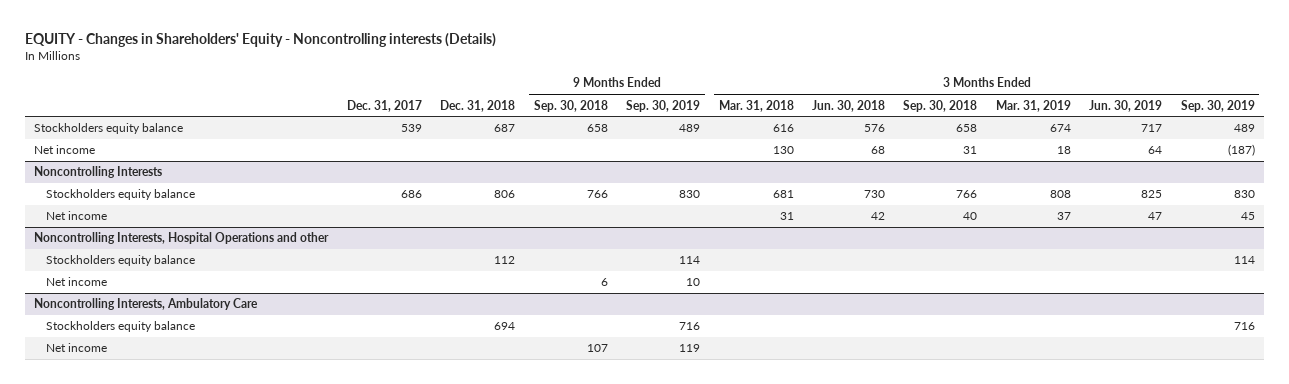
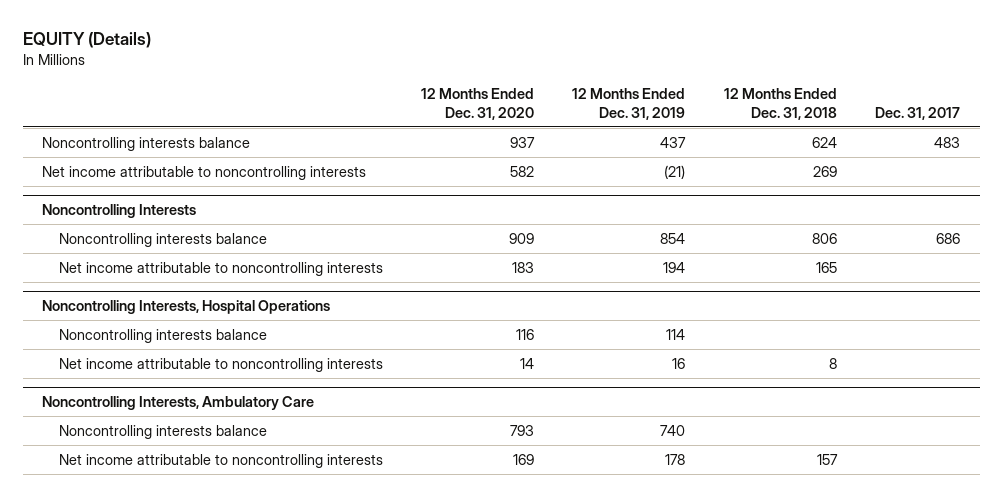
- EQUITY - Changes in Shareholders' Equity - Noncontrolling interests (Details)
+ EQUITY (Details)
- | Dec. 31, 2017 | Dec. 31, 2018 | 9 Months Ended Sep. 30, 2018 | 9 Months Ended Sep. 30, 2019 | 3 Months Ended Mar. 31, 2018 | 3 Months Ended Jun. 30, 2018 | 3 Months Ended Sep. 30, 2018 | 3 Months Ended Mar. 31, 2019 | 3 Months Ended Jun. 30, 2019 | 3 Months Ended Sep. 30, 2019
+ | 12 Months Ended Dec. 31, 2020 | 12 Months Ended Dec. 31, 2019 | 12 Months Ended Dec. 31, 2018 | Dec. 31, 2017
- Stockholders equity balance | 539 | 687 | 658 | 489 | 616 | 576 | 658 | 674 | 717 | 489
- Net income | | | | | 130 | 68 | 31 | 18 | 64 | (187)
+ Noncontrolling interests balance | 937 | 437 | 624 | 483
+ Net income attributable to noncontrolling interests | 582 | (21) | 269 |
@ Noncontrolling Interests
- Stockholders equity balance | 686 | 806 | 766 | 830 | 681 | 730 | 766 | 808 | 825 | 830
- Net income | | | | | 31 | 42 | 40 | 37 | 47 | 45
- Noncontrolling Interests, Hospital Operations and other
- Stockholders equity balance | | 112 | | 114 | | | | | | 114
- Net income | | | 6 | 10 | | | | | |
@ Noncontrolling Interests
+ Noncontrolling interests balance | 909 | 854 | 806 | 686
+ Net income attributable to noncontrolling interests | 183 | 194 | 165 |
+ Noncontrolling Interests, Hospital Operations
+ Noncontrolling interests balance | 116 | 114 | |
+ Net income attributable to noncontrolling interests | 14 | 16 | 8 |
@ Noncontrolling Interests, Ambulatory Care
- Stockholders equity balance | | 694 | | 716 | | | | | | 716
- Net income | | | 107 | 119 | | | | | |
+ Noncontrolling interests balance | 793 | 740 | |
+ Net income attributable to noncontrolling interests | 169 | 178 | 157 |

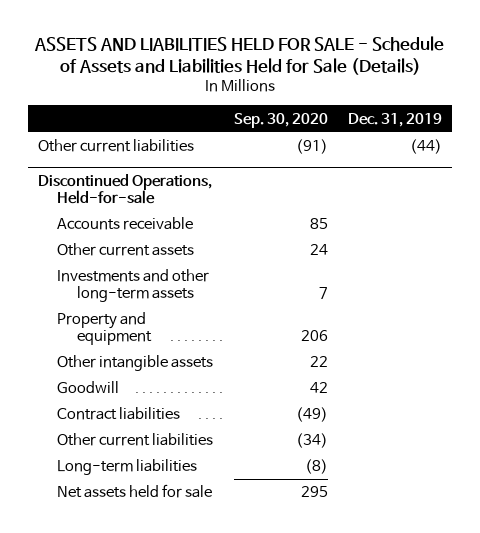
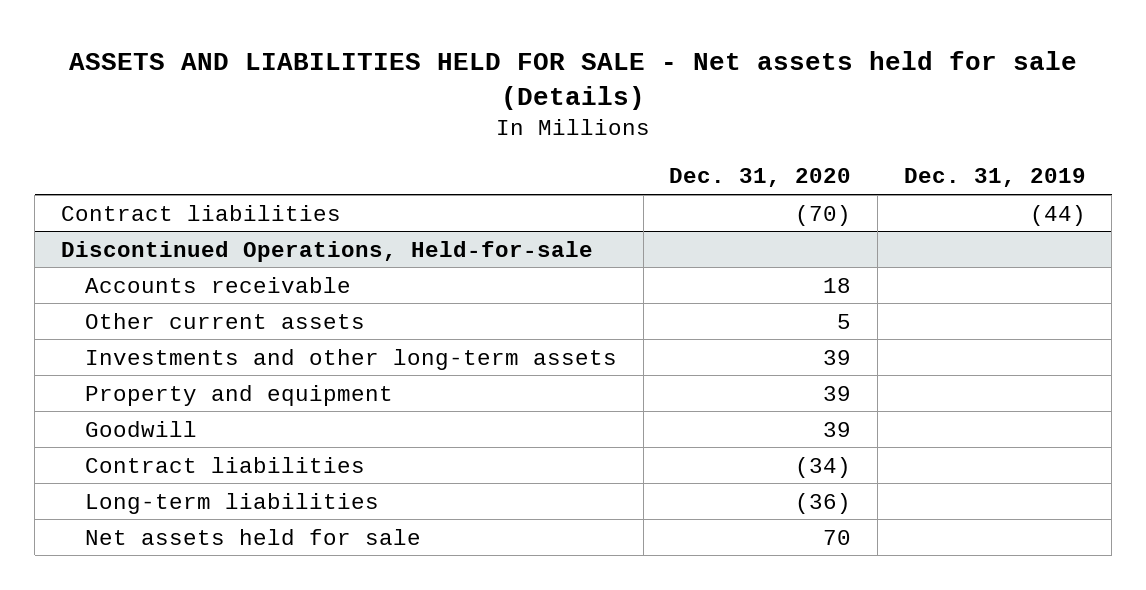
- ASSETS AND LIABILITIES HELD FOR SALE - Schedule of Assets and Liabilities Held for Sale (Details)
+ ASSETS AND LIABILITIES HELD FOR SALE - Net assets held for sale (Details)
- | Sep. 30, 2020 | Dec. 31, 2019
+ | Dec. 31, 2020 | Dec. 31, 2019
- Other current liabilities | (91) | (44)
+ Contract liabilities | (70) | (44)
@ Discontinued Operations, Held-for-sale
- Other intangible assets | 22 |
- Other current liabilities | (34) |

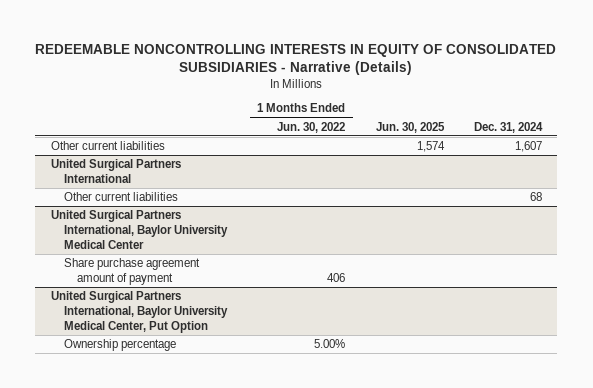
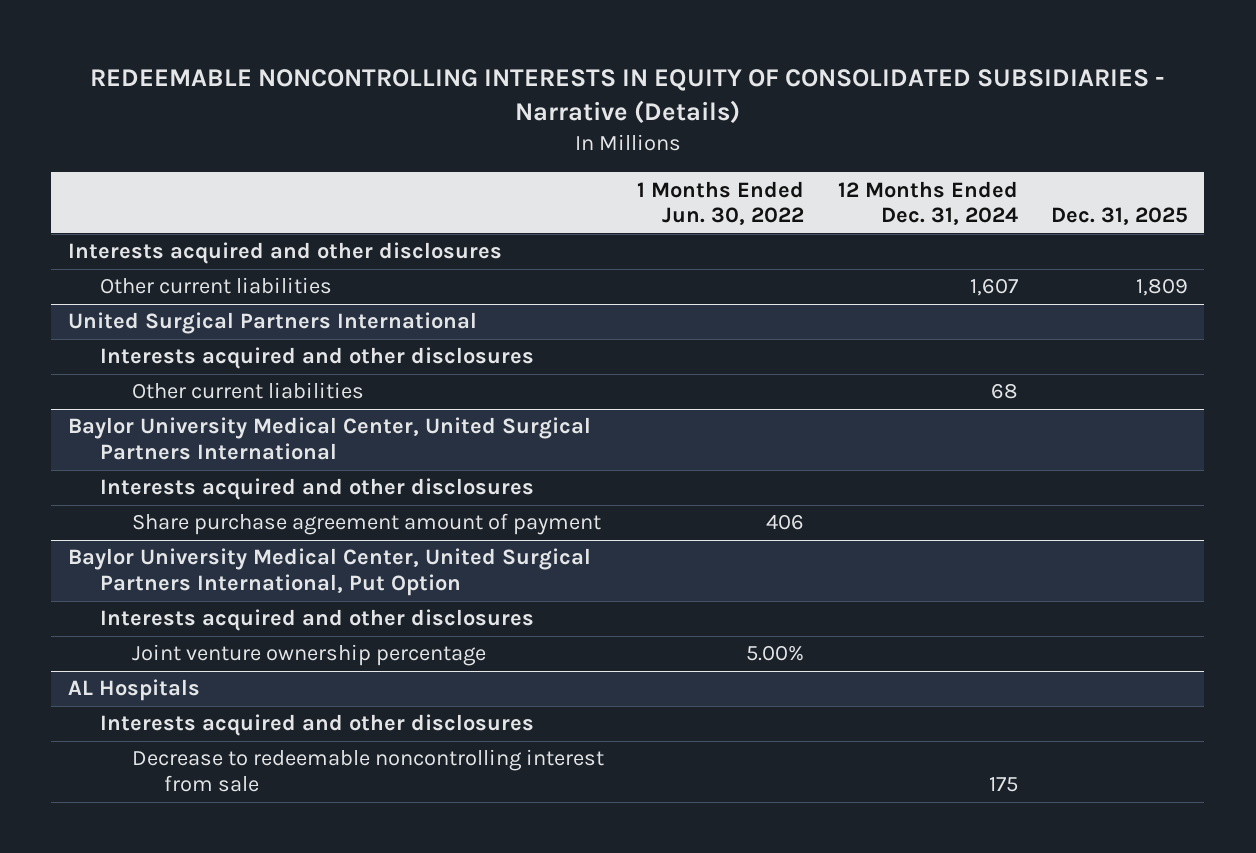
- | 1 Months Ended Jun. 30, 2022 | Jun. 30, 2025 | Dec. 31, 2024
+ | 1 Months Ended Jun. 30, 2022 | 12 Months Ended Dec. 31, 2024 | Dec. 31, 2025
+ Interests acquired and other disclosures
@ United Surgical Partners International
+ Interests acquired and other disclosures
- United Surgical Partners International, Baylor University Medical Center
+ Baylor University Medical Center, United Surgical Partners International
+ Interests acquired and other disclosures
- United Surgical Partners International, Baylor University Medical Center, Put Option
- Ownership percentage | 5.00% | |
+ Baylor University Medical Center, United Surgical Partners International, Put Option
+ Interests acquired and other disclosures
+ Joint venture ownership percentage | 5.00% | |
+ AL Hospitals
+ Interests acquired and other disclosures
+ Decrease to redeemable noncontrolling interest from sale | | 175 |

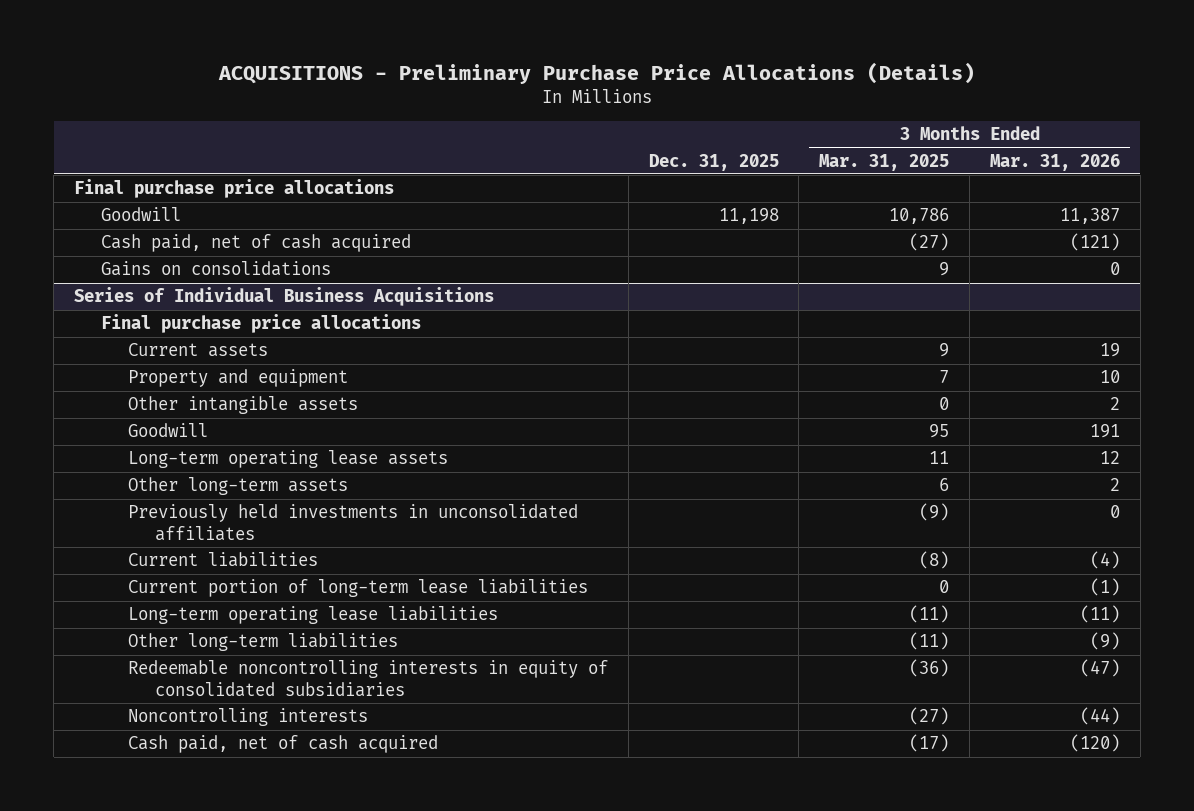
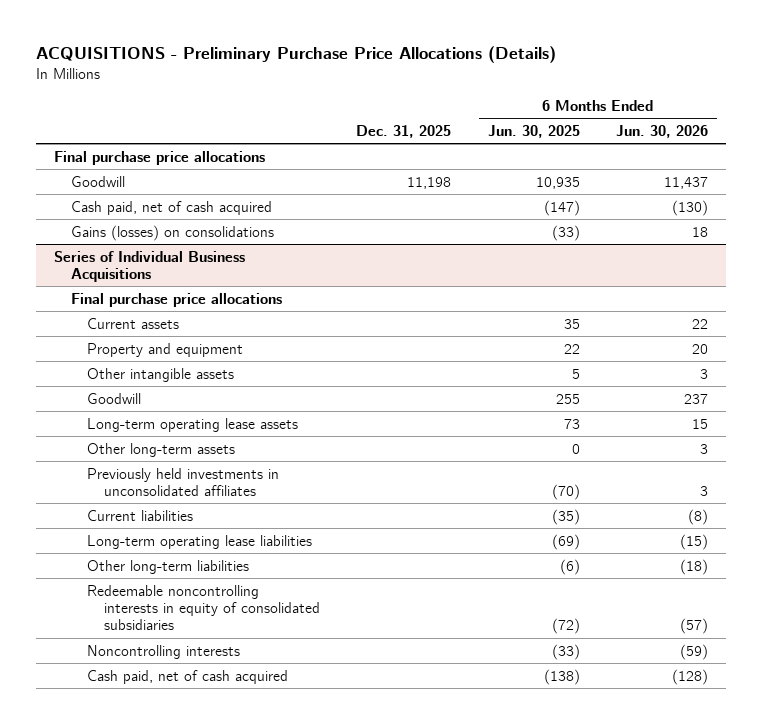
- | Dec. 31, 2025 | 3 Months Ended Mar. 31, 2025 | 3 Months Ended Mar. 31, 2026
+ | Dec. 31, 2025 | 6 Months Ended Jun. 30, 2025 | 6 Months Ended Jun. 30, 2026
- Gains on consolidations | | 9 | 0
+ Gains (losses) on consolidations | | (33) | 18
@ Series of Individual Business Acquisitions
- Current portion of long-term lease liabilities | | 0 | (1)

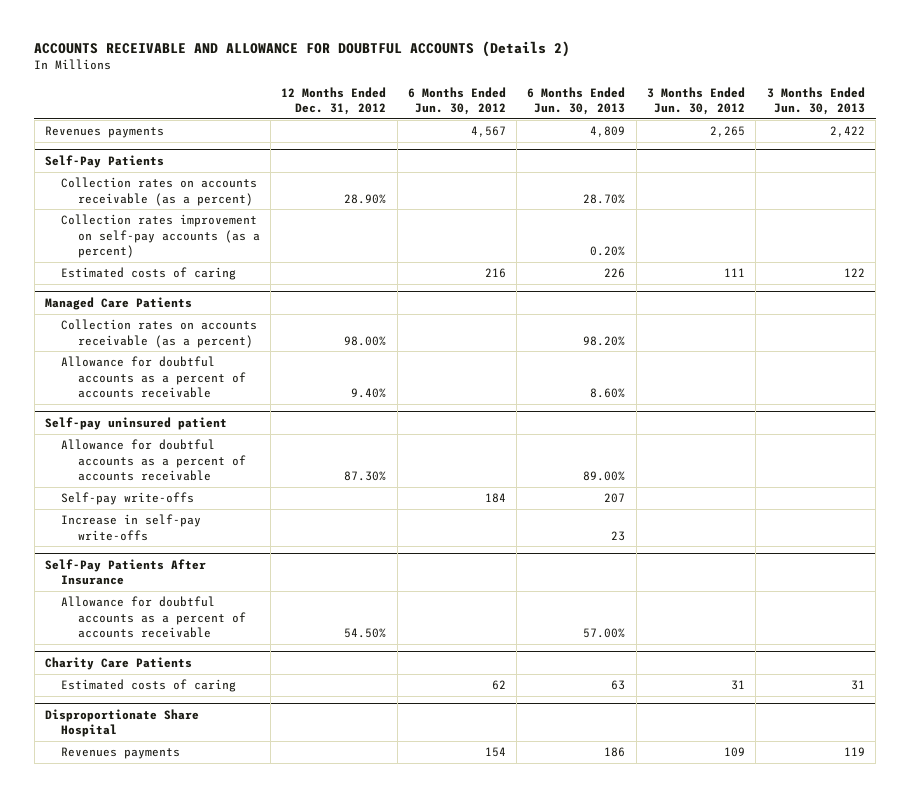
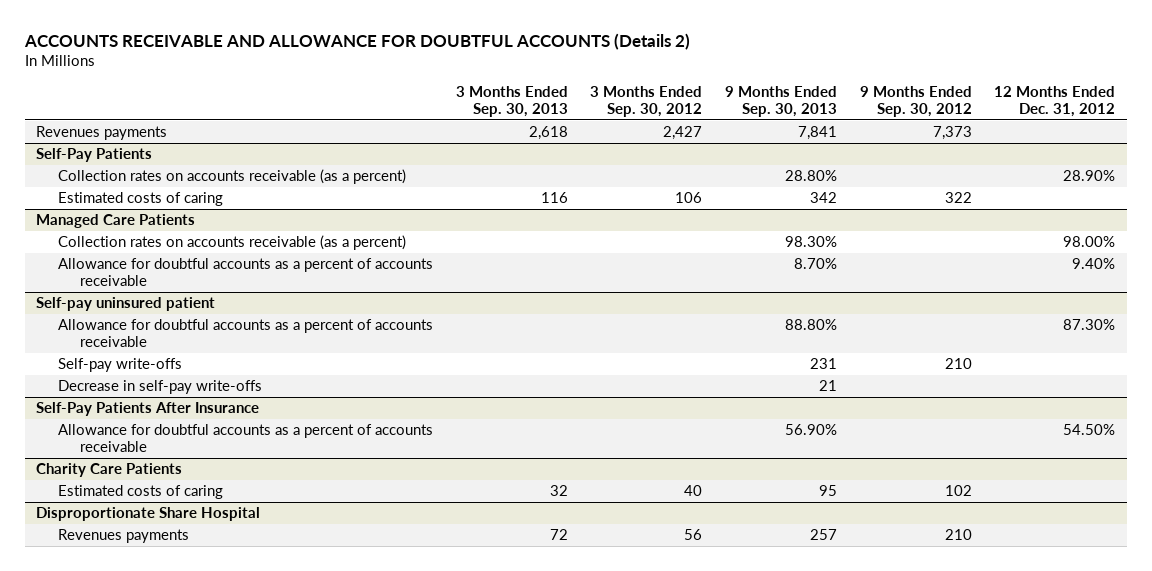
- | 12 Months Ended Dec. 31, 2012 | 6 Months Ended Jun. 30, 2012 | 6 Months Ended Jun. 30, 2013 | 3 Months Ended Jun. 30, 2012 | 3 Months Ended Jun. 30, 2013
+ | 3 Months Ended Sep. 30, 2013 | 3 Months Ended Sep. 30, 2012 | 9 Months Ended Sep. 30, 2013 | 9 Months Ended Sep. 30, 2012 | 12 Months Ended Dec. 31, 2012
@ Self-Pay Patients
- Collection rates improvement on self-pay accounts (as a percent) | | | 0.20% | |
@ Self-pay uninsured patient
- Increase in self-pay write-offs | | | 23 | |
+ Decrease in self-pay write-offs | | | 21 | |

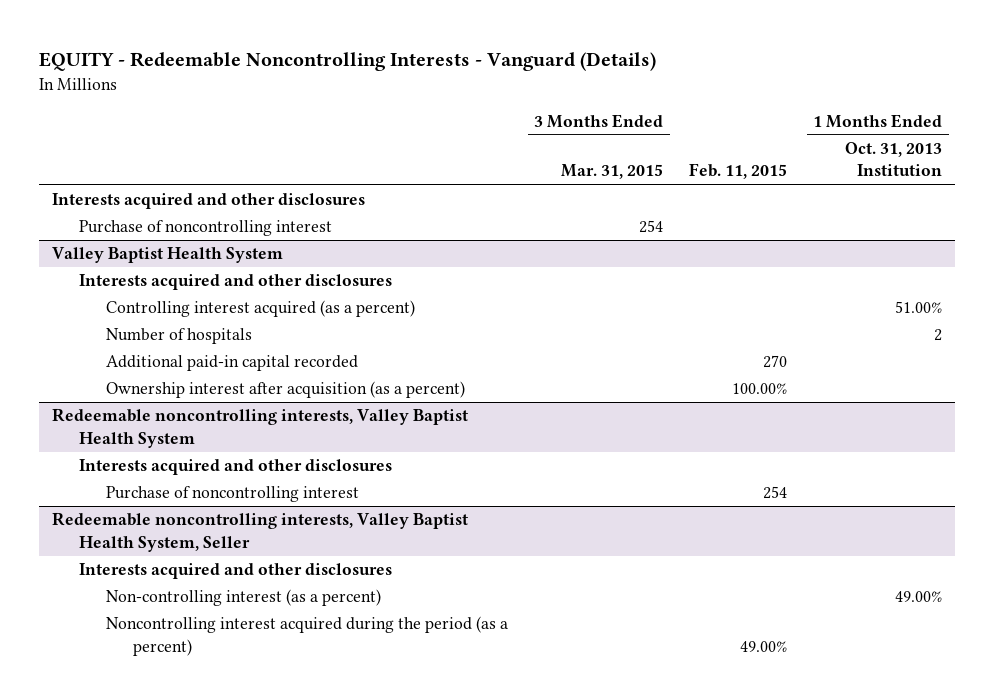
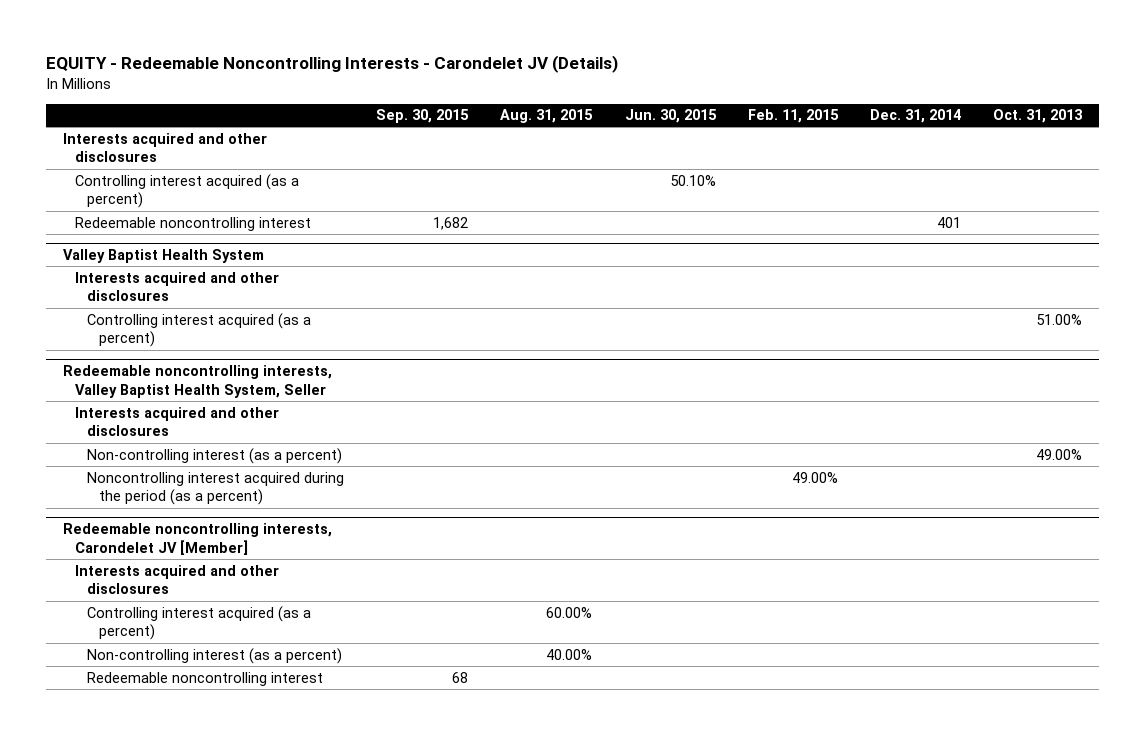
- EQUITY - Redeemable Noncontrolling Interests - Vanguard (Details)
+ EQUITY - Redeemable Noncontrolling Interests - Carondelet JV (Details)
- | 3 Months Ended Mar. 31, 2015 | Feb. 11, 2015 | 1 Months Ended Oct. 31, 2013 Institution
+ | Sep. 30, 2015 | Aug. 31, 2015 | Jun. 30, 2015 | Feb. 11, 2015 | Dec. 31, 2014 | Oct. 31, 2013
- Purchase of noncontrolling interest | 254 | |
+ Controlling interest acquired (as a percent) | | | 50.10% | | |
+ Redeemable noncontrolling interest | 1,682 | | | | 401 |
@ Valley Baptist Health System
- Number of hospitals | | | 2
- Additional paid-in capital recorded | | 270 |
- Ownership interest after acquisition (as a percent) | | 100.00% |
- Redeemable noncontrolling interests, Valley Baptist Health System
- Interests acquired and other disclosures
- Purchase of noncontrolling interest | | 254 |
+ Redeemable noncontrolling interests, Carondelet JV [Member]
+ Interests acquired and other disclosures
+ Controlling interest acquired (as a percent) | | 60.00% | | | |
+ Non-controlling interest (as a percent) | | 40.00% | | | |
+ Redeemable noncontrolling interest | 68 | | | | |

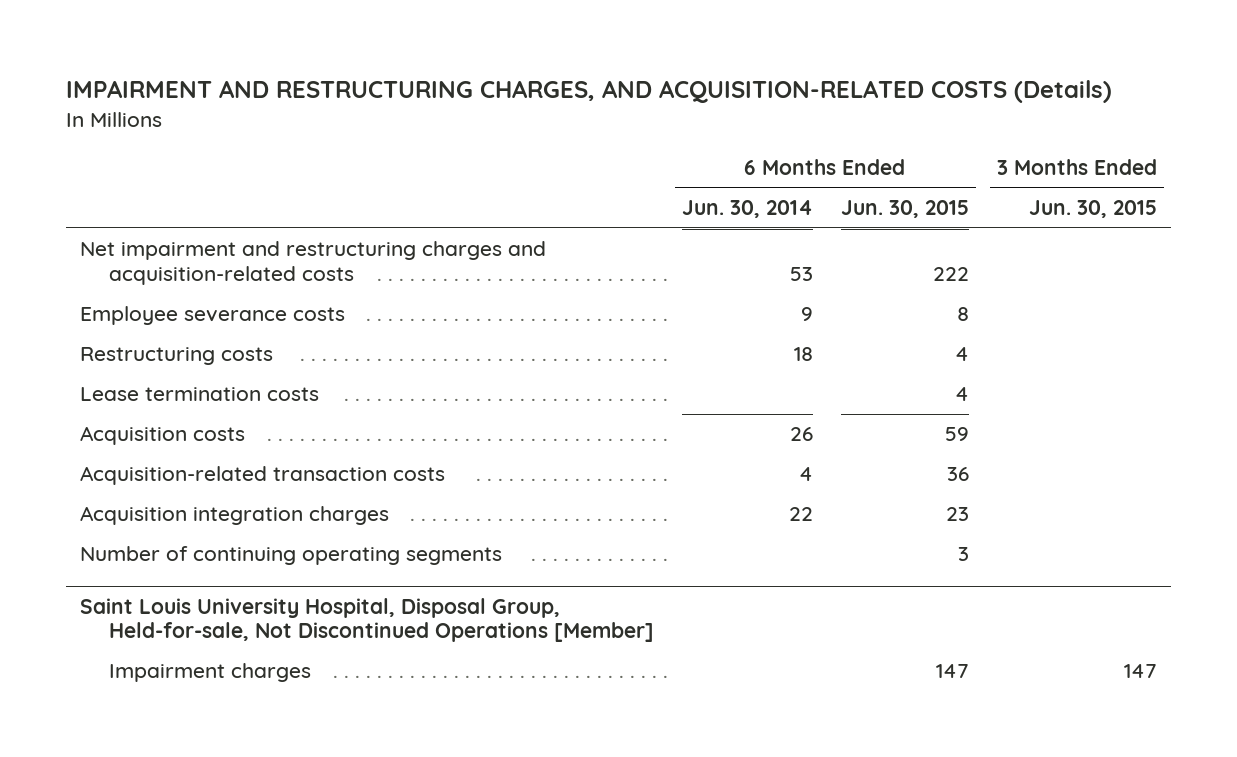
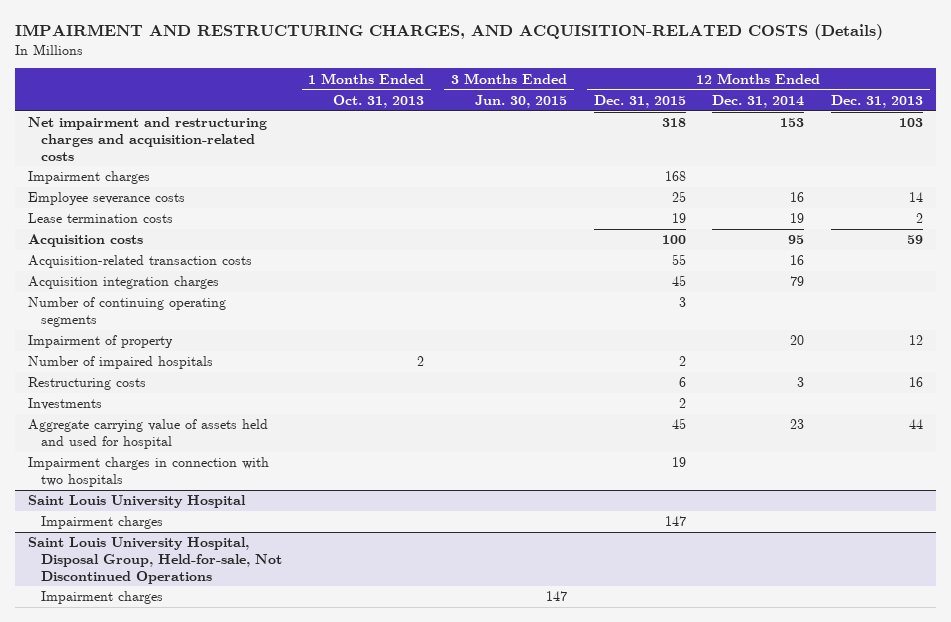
- | 6 Months Ended Jun. 30, 2014 | 6 Months Ended Jun. 30, 2015 | 3 Months Ended Jun. 30, 2015
+ | 1 Months Ended Oct. 31, 2013 | 3 Months Ended Jun. 30, 2015 | 12 Months Ended Dec. 31, 2015 | 12 Months Ended Dec. 31, 2014 | 12 Months Ended Dec. 31, 2013
+ Impairment charges | | | 168 | |
- Saint Louis University Hospital, Disposal Group, Held-for-sale, Not Discontinued Operations [Member]
+ Impairment of property | | | | 20 | 12
+ Number of impaired hospitals | 2 | | 2 | |
moved down: Restructuring costs | | | 6 | 3 | 16
+ Investments | | | 2 | |
+ Aggregate carrying value of assets held and used for hospital | | | 45 | 23 | 44
+ Impairment charges in connection with two hospitals | | | 19 | |
+ Saint Louis University Hospital
+ Impairment charges | | | 147 | |
+ Saint Louis University Hospital, Disposal Group, Held-for-sale, Not Discontinued Operations

